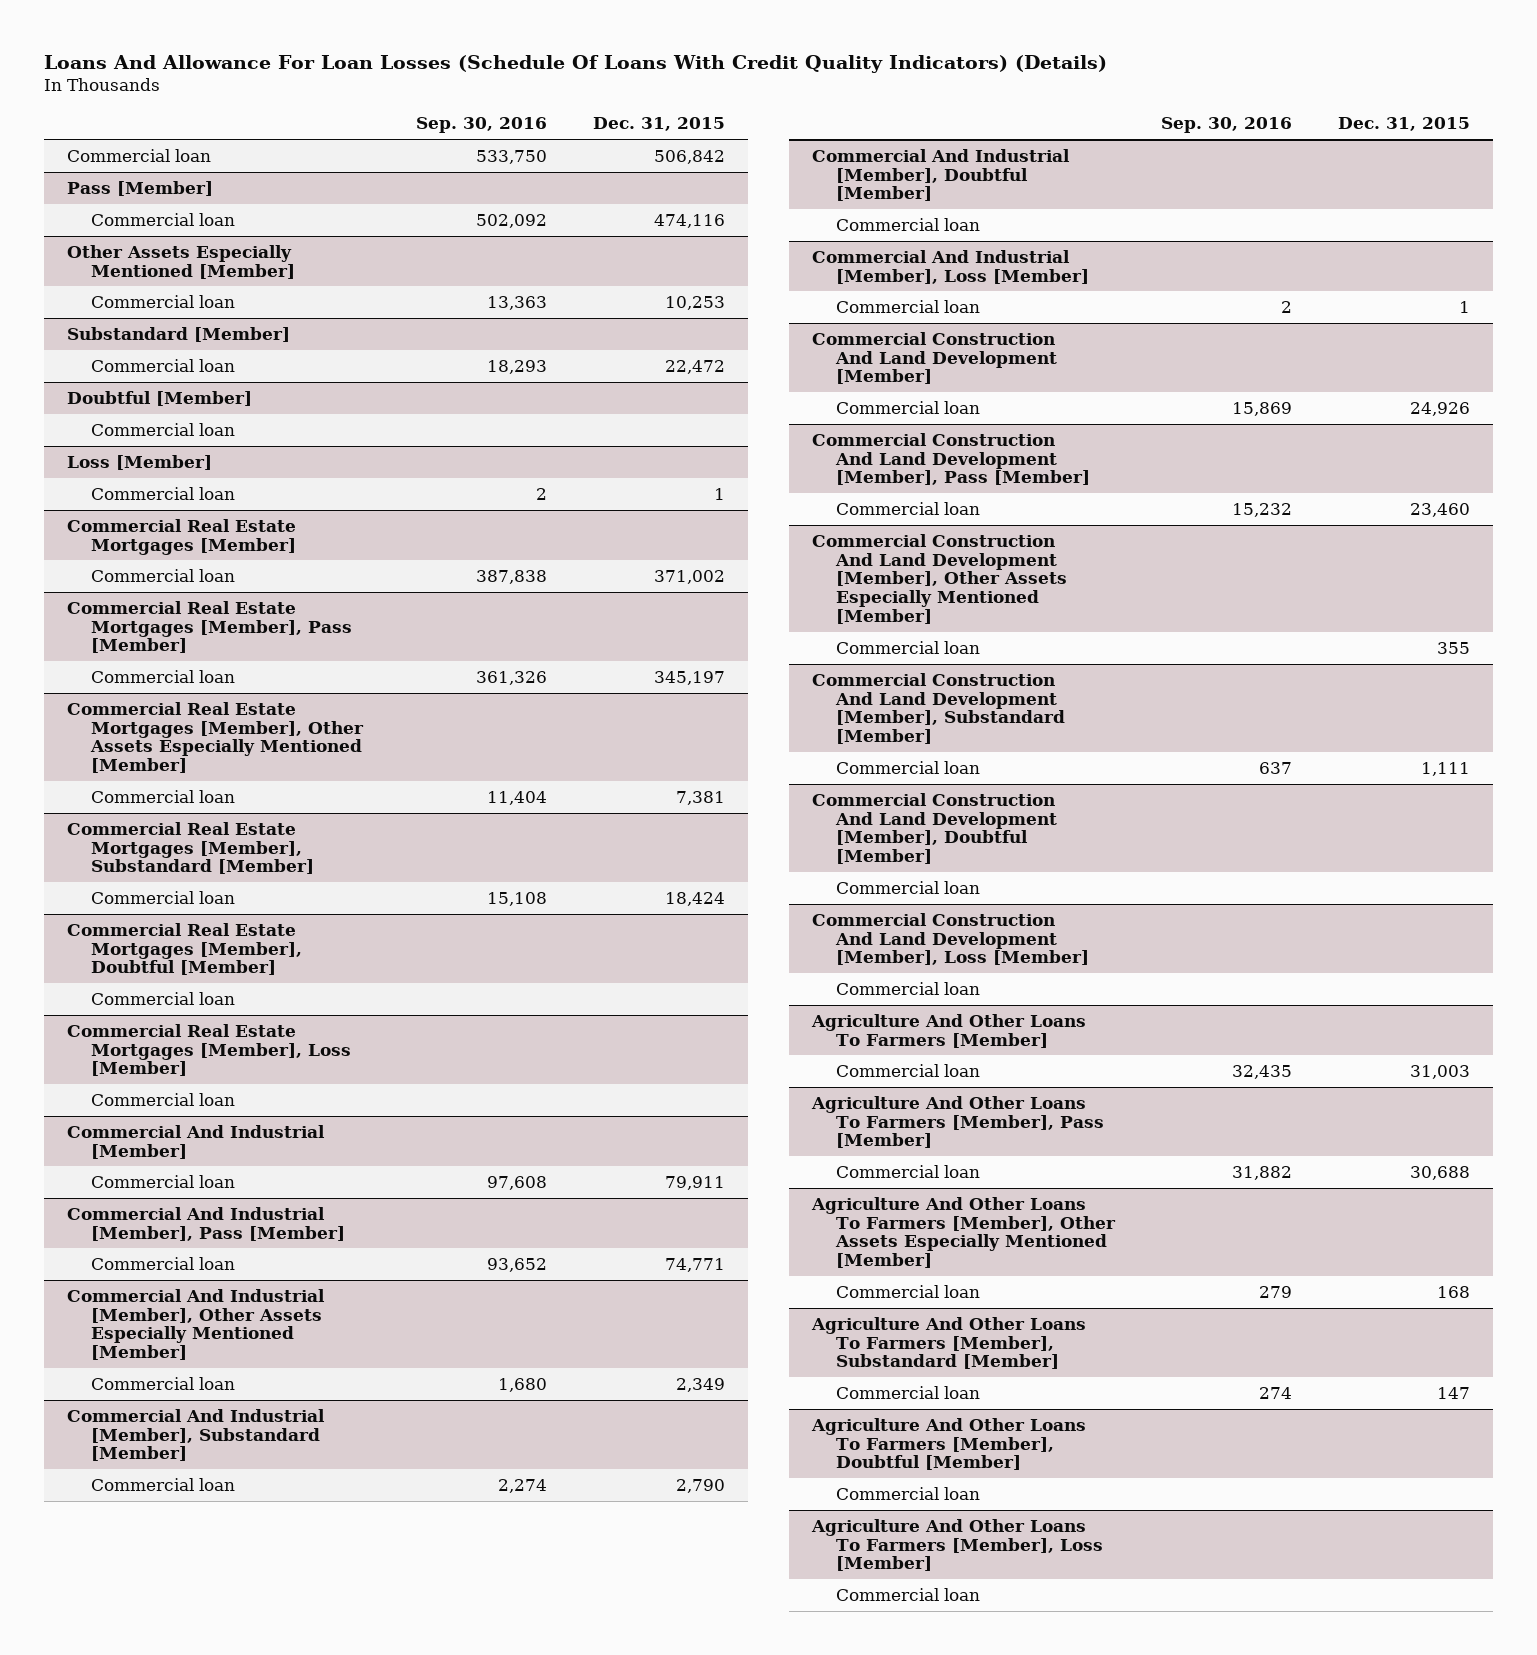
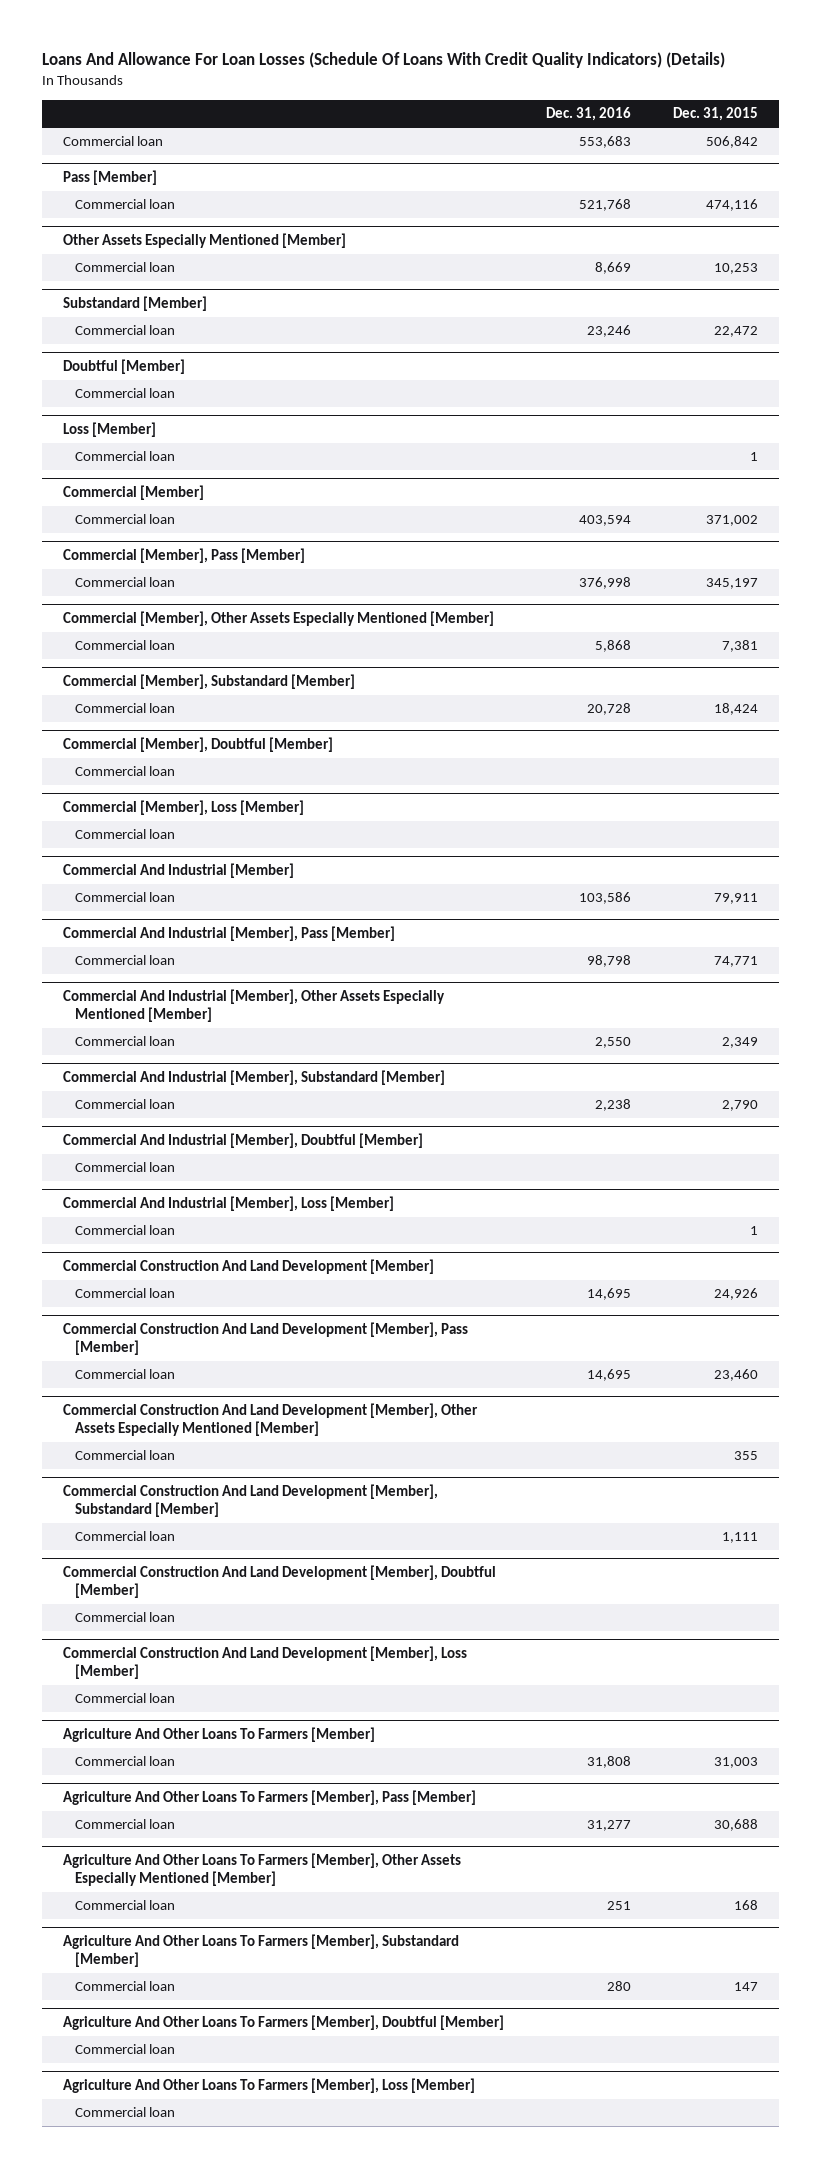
- | Sep. 30, 2016 | Dec. 31, 2015
+ | Dec. 31, 2016 | Dec. 31, 2015
- Commercial Real Estate Mortgages [Member]
+ Commercial [Member]
- Commercial Real Estate Mortgages [Member], Pass [Member]
+ Commercial [Member], Pass [Member]
- Commercial Real Estate Mortgages [Member], Other Assets Especially Mentioned [Member]
+ Commercial [Member], Other Assets Especially Mentioned [Member]
- Commercial Real Estate Mortgages [Member], Substandard [Member]
+ Commercial [Member], Substandard [Member]
- Commercial Real Estate Mortgages [Member], Doubtful [Member]
+ Commercial [Member], Doubtful [Member]
- Commercial Real Estate Mortgages [Member], Loss [Member]
+ Commercial [Member], Loss [Member]

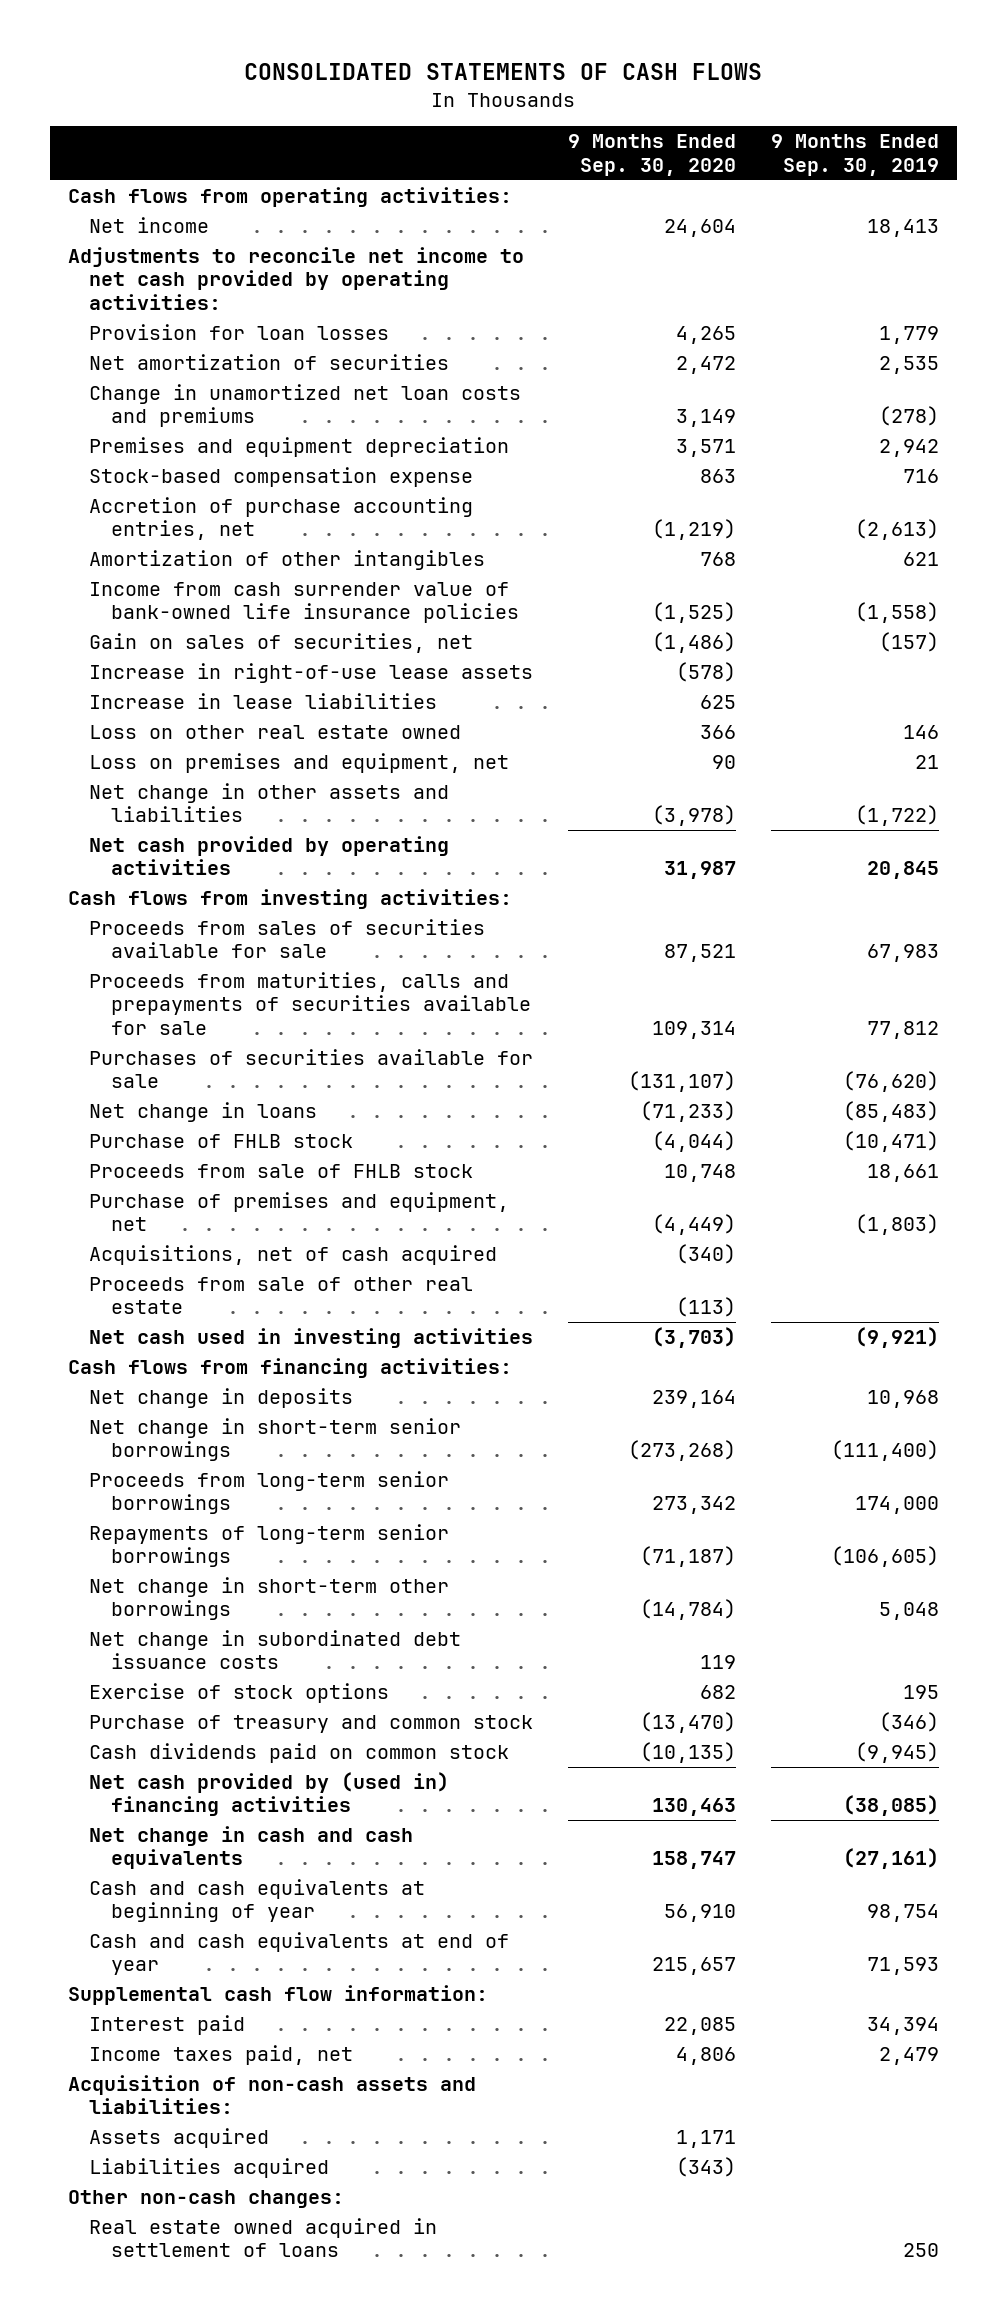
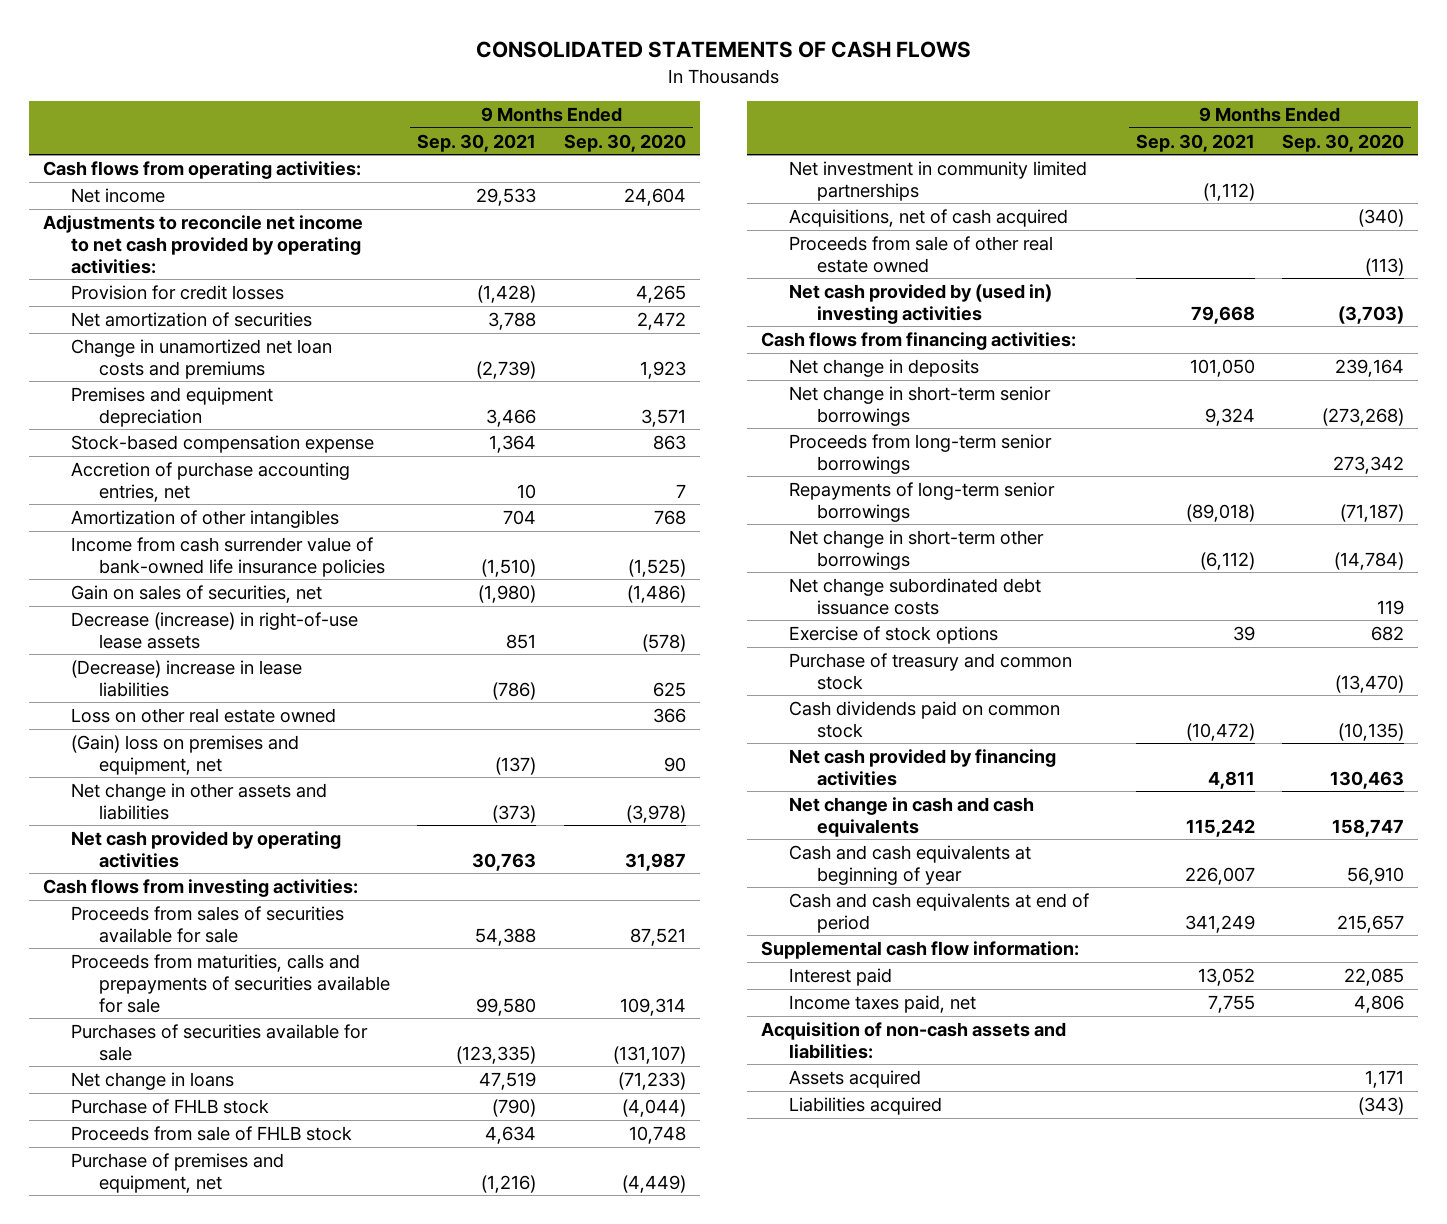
- | 9 Months Ended Sep. 30, 2020 | 9 Months Ended Sep. 30, 2019
+ | 9 Months Ended Sep. 30, 2021 | 9 Months Ended Sep. 30, 2020
- Provision for loan losses | 4,265 | 1,779
+ Provision for credit losses | (1,428) | 4,265
- Change in unamortized net loan costs and premiums | 3,149 | (278)
+ Change in unamortized net loan costs and premiums | (2,739) | 1,923
- Accretion of purchase accounting entries, net | (1,219) | (2,613)
+ Accretion of purchase accounting entries, net | 10 | 7
- Increase in right-of-use lease assets | (578) |
- Increase in lease liabilities | 625 |
+ Decrease (increase) in right-of-use lease assets | 851 | (578)
+ (Decrease) increase in lease liabilities | (786) | 625
- Loss on premises and equipment, net | 90 | 21
+ (Gain) loss on premises and equipment, net | (137) | 90
+ Net investment in community limited partnerships | (1,112) |
- Proceeds from sale of other real estate | (113) |
- Net cash used in investing activities | (3,703) | (9,921)
+ Proceeds from sale of other real estate owned | | (113)
+ Net cash provided by (used in) investing activities | 79,668 | (3,703)
- Net change in subordinated debt issuance costs | 119 |
+ Net change subordinated debt issuance costs | | 119
- Net cash provided by (used in) financing activities | 130,463 | (38,085)
+ Net cash provided by financing activities | 4,811 | 130,463
- Cash and cash equivalents at end of year | 215,657 | 71,593
+ Cash and cash equivalents at end of period | 341,249 | 215,657
- Other non-cash changes:
- Real estate owned acquired in settlement of loans | | 250

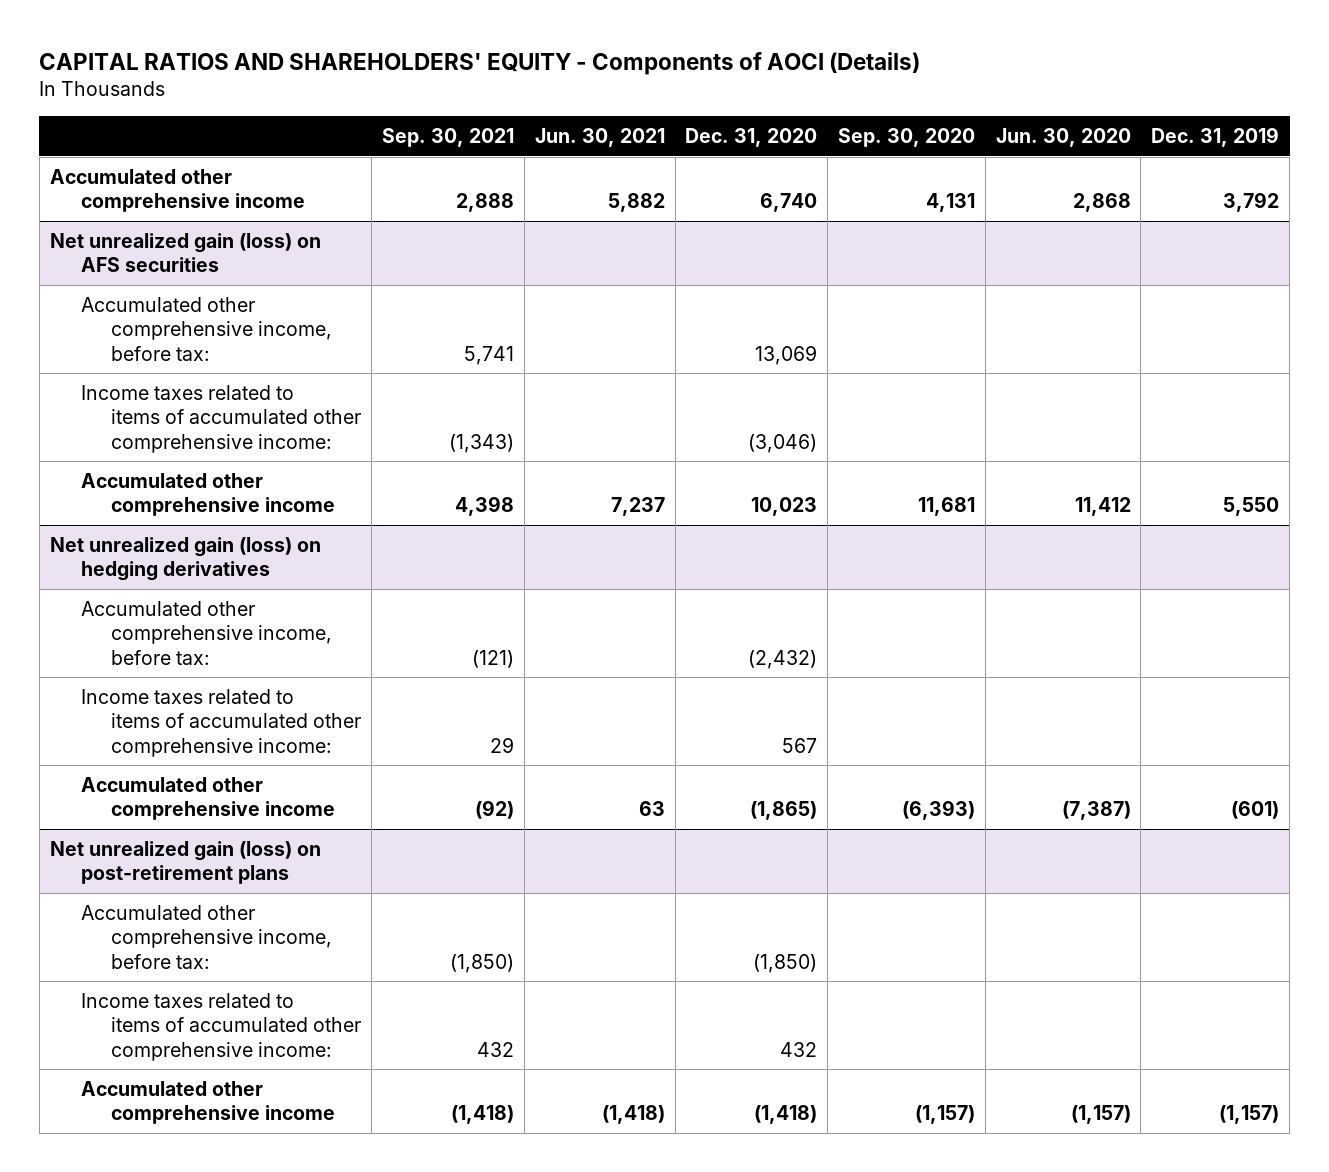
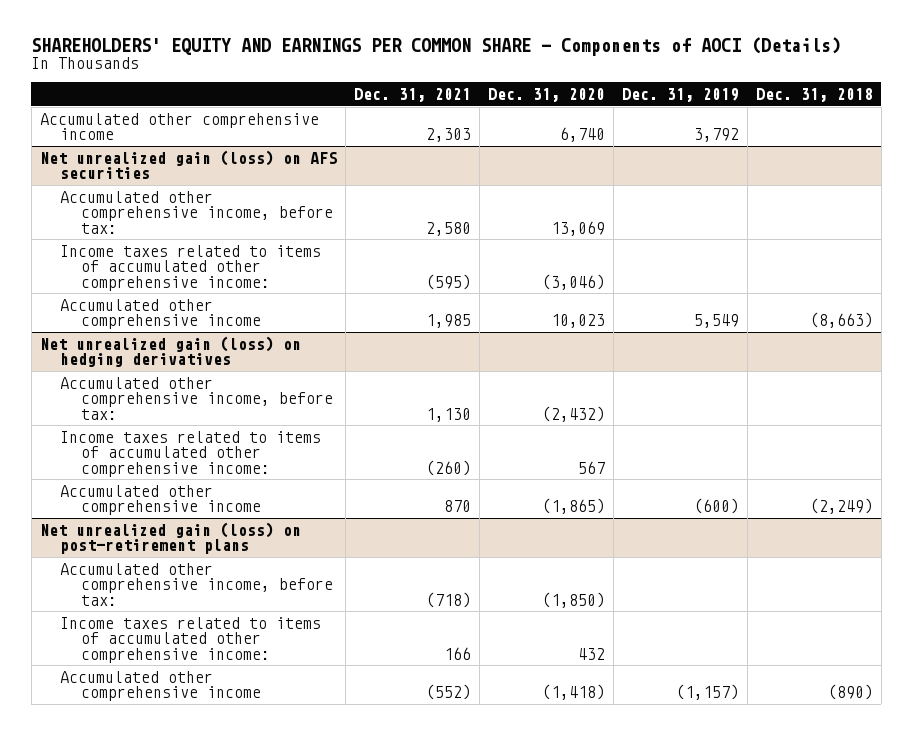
- CAPITAL RATIOS AND SHAREHOLDERS' EQUITY - Components of AOCI (Details)
+ SHAREHOLDERS' EQUITY AND EARNINGS PER COMMON SHARE - Components of AOCI (Details)
- | Sep. 30, 2021 | Jun. 30, 2021 | Dec. 31, 2020 | Sep. 30, 2020 | Jun. 30, 2020 | Dec. 31, 2019
+ | Dec. 31, 2021 | Dec. 31, 2020 | Dec. 31, 2019 | Dec. 31, 2018
@ Net unrealized gain (loss) on AFS securities
- Accumulated other comprehensive income | 4,398 | 7,237 | 10,023 | 11,681 | 11,412 | 5,550
+ Accumulated other comprehensive income | 1,985 | 10,023 | 5,549 | (8,663)
@ Net unrealized gain (loss) on hedging derivatives
- Accumulated other comprehensive income | (92) | 63 | (1,865) | (6,393) | (7,387) | (601)
+ Accumulated other comprehensive income | 870 | (1,865) | (600) | (2,249)

